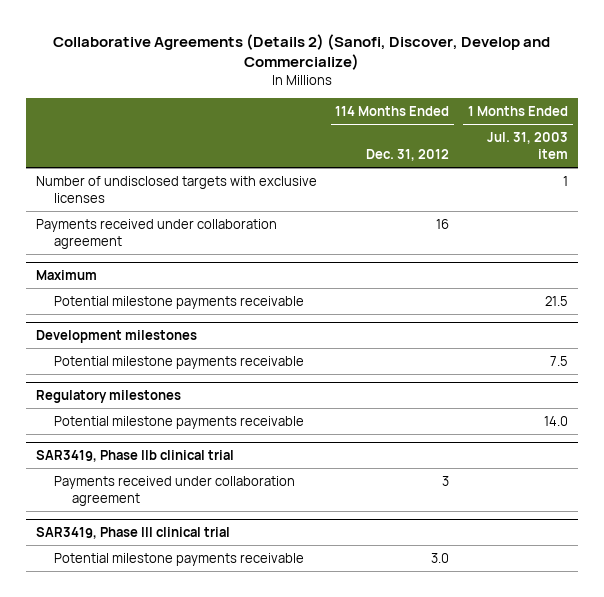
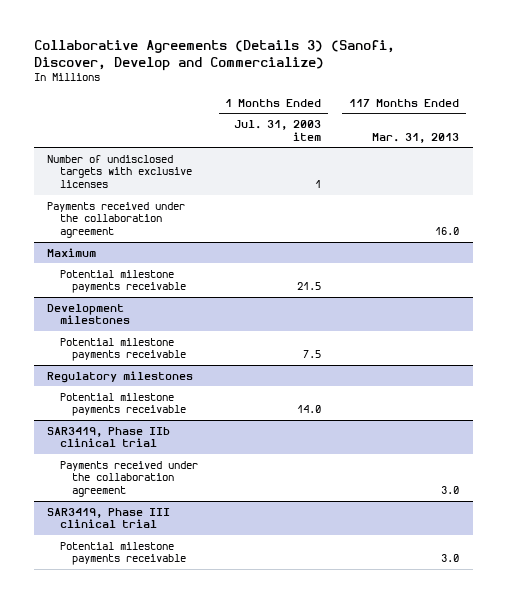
- Collaborative Agreements (Details 2) (Sanofi, Discover, Develop and Commercialize)
+ Collaborative Agreements (Details 3) (Sanofi, Discover, Develop and Commercialize)
- | 114 Months Ended Dec. 31, 2012 | 1 Months Ended Jul. 31, 2003 item
+ | 1 Months Ended Jul. 31, 2003 item | 117 Months Ended Mar. 31, 2013
- Payments received under collaboration agreement | 16 |
+ Payments received under the collaboration agreement | | 16.0
@ SAR3419, Phase IIb clinical trial
- Payments received under collaboration agreement | 3 |
+ Payments received under the collaboration agreement | | 3.0

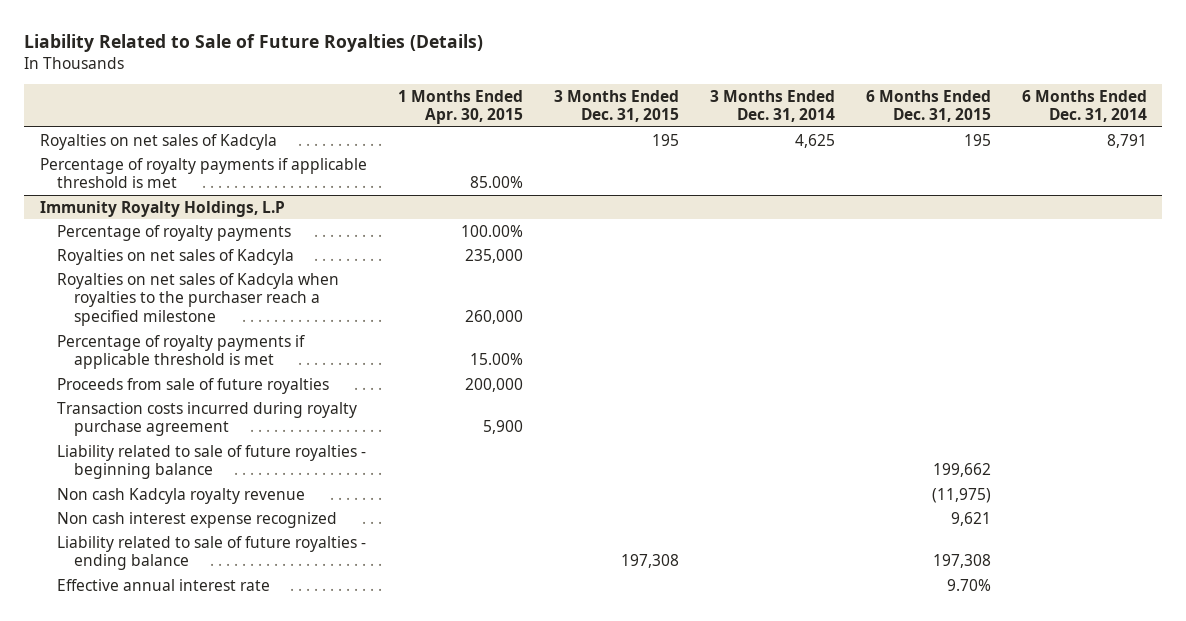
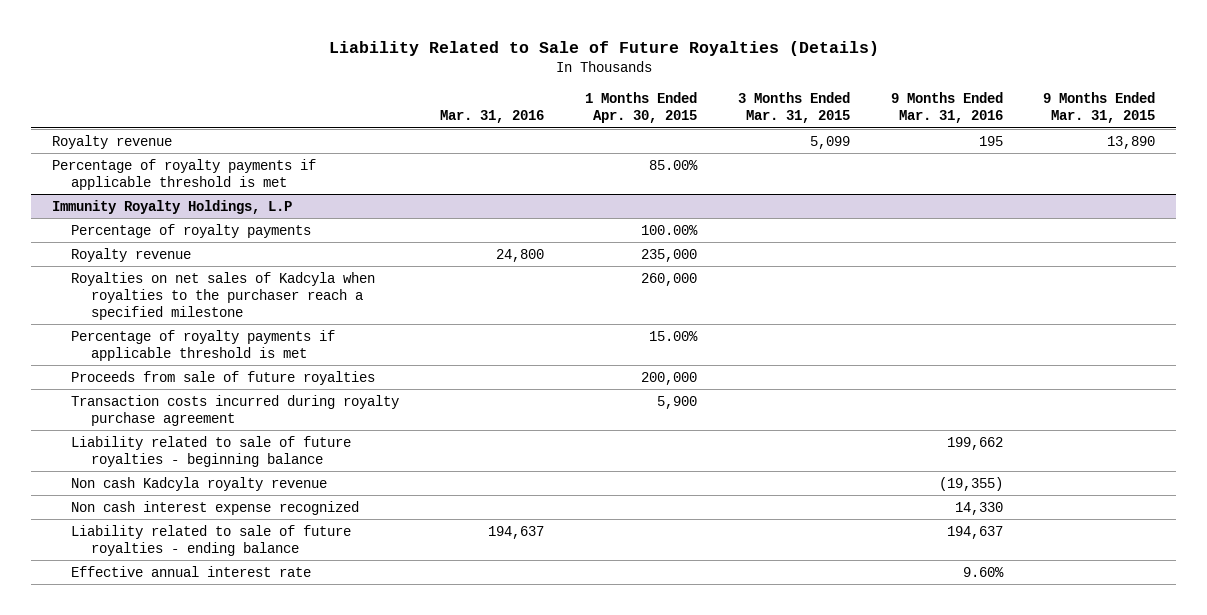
- | 1 Months Ended Apr. 30, 2015 | 3 Months Ended Dec. 31, 2015 | 3 Months Ended Dec. 31, 2014 | 6 Months Ended Dec. 31, 2015 | 6 Months Ended Dec. 31, 2014
+ | Mar. 31, 2016 | 1 Months Ended Apr. 30, 2015 | 3 Months Ended Mar. 31, 2015 | 9 Months Ended Mar. 31, 2016 | 9 Months Ended Mar. 31, 2015
- Royalties on net sales of Kadcyla | | 195 | 4,625 | 195 | 8,791
+ Royalty revenue | | | 5,099 | 195 | 13,890
@ Immunity Royalty Holdings, L.P
- Royalties on net sales of Kadcyla | 235,000 | | | |
+ Royalty revenue | 24,800 | 235,000 | | |

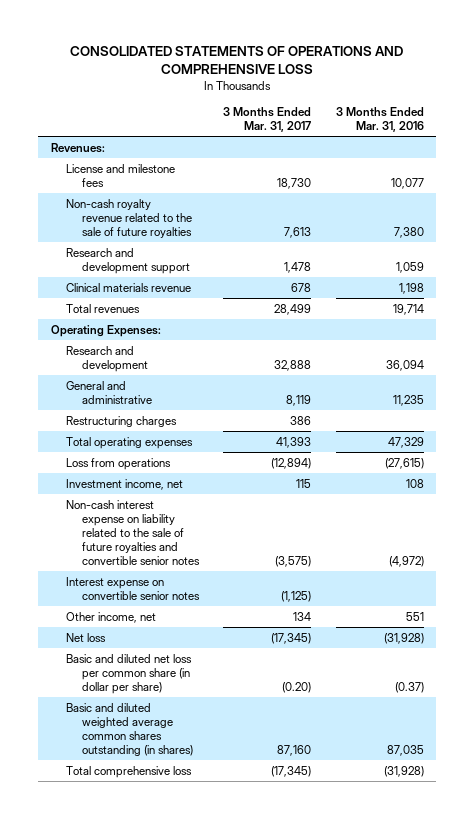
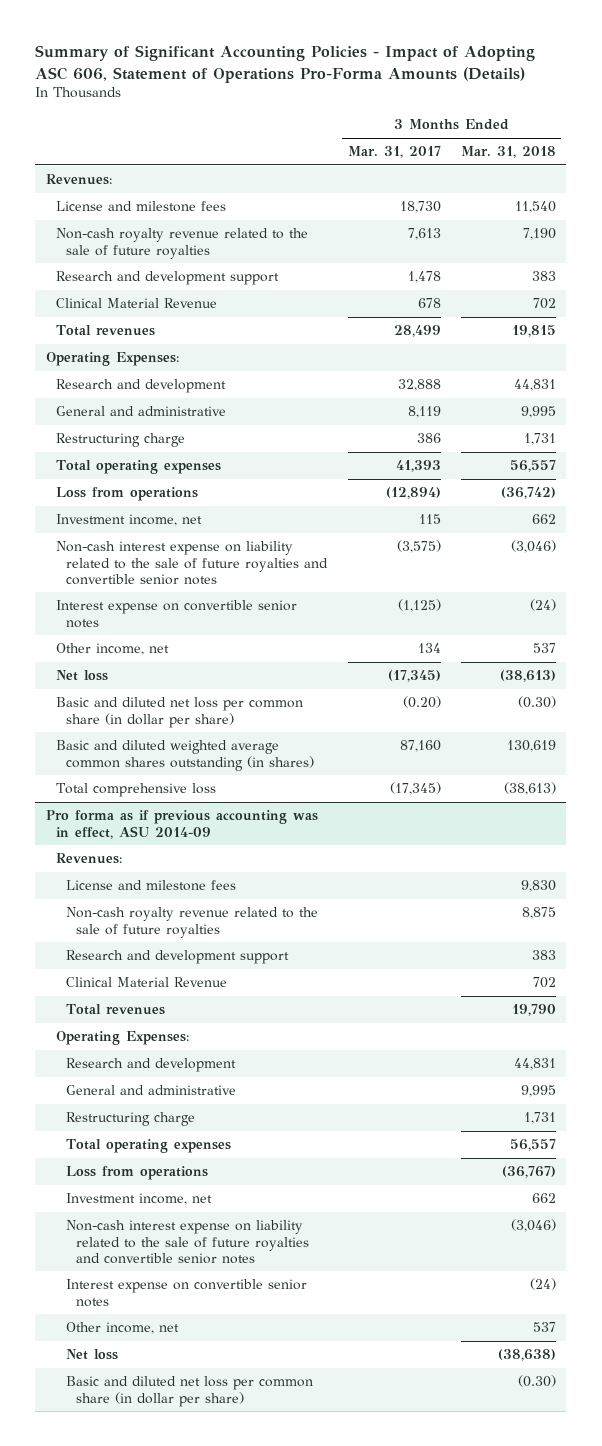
- CONSOLIDATED STATEMENTS OF OPERATIONS AND COMPREHENSIVE LOSS
+ Summary of Significant Accounting Policies - Impact of Adopting ASC 606, Statement of Operations Pro-Forma Amounts (Details)
- | 3 Months Ended Mar. 31, 2017 | 3 Months Ended Mar. 31, 2016
+ | 3 Months Ended Mar. 31, 2017 | 3 Months Ended Mar. 31, 2018
- Clinical materials revenue | 678 | 1,198
+ Clinical Material Revenue | 678 | 702
- Restructuring charges | 386 |
+ Restructuring charge | 386 | 1,731
+ Pro forma as if previous accounting was in effect, ASU 2014-09
+ Revenues:
+ License and milestone fees | | 9,830
+ Non-cash royalty revenue related to the sale of future royalties | | 8,875
+ Research and development support | | 383
+ Clinical Material Revenue | | 702
+ Total revenues | | 19,790
+ Operating Expenses:
+ Research and development | | 44,831
+ General and administrative | | 9,995
+ Restructuring charge | | 1,731
+ Total operating expenses | | 56,557
+ Loss from operations | | (36,767)
+ Investment income, net | | 662
+ Non-cash interest expense on liability related to the sale of future royalties and convertible senior notes | | (3,046)
+ Interest expense on convertible senior notes | | (24)
+ Other income, net | | 537
+ Net loss | | (38,638)
+ Basic and diluted net loss per common share (in dollar per share) | | (0.30)

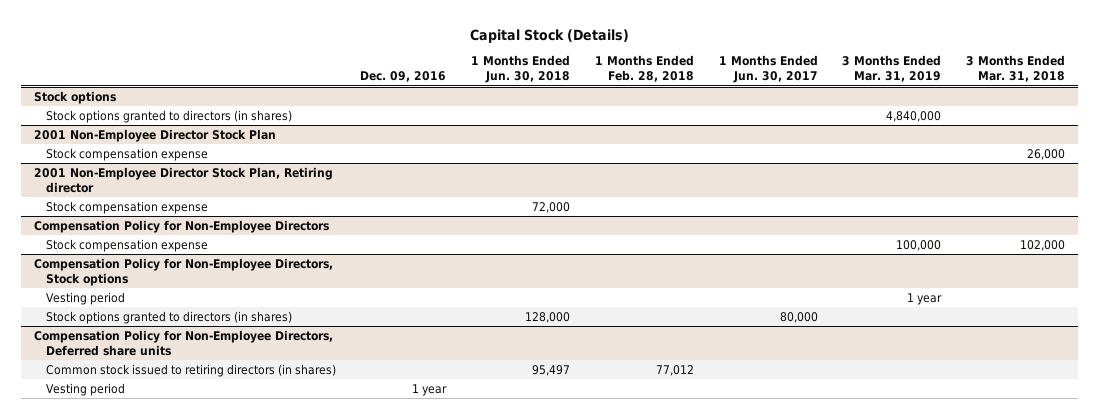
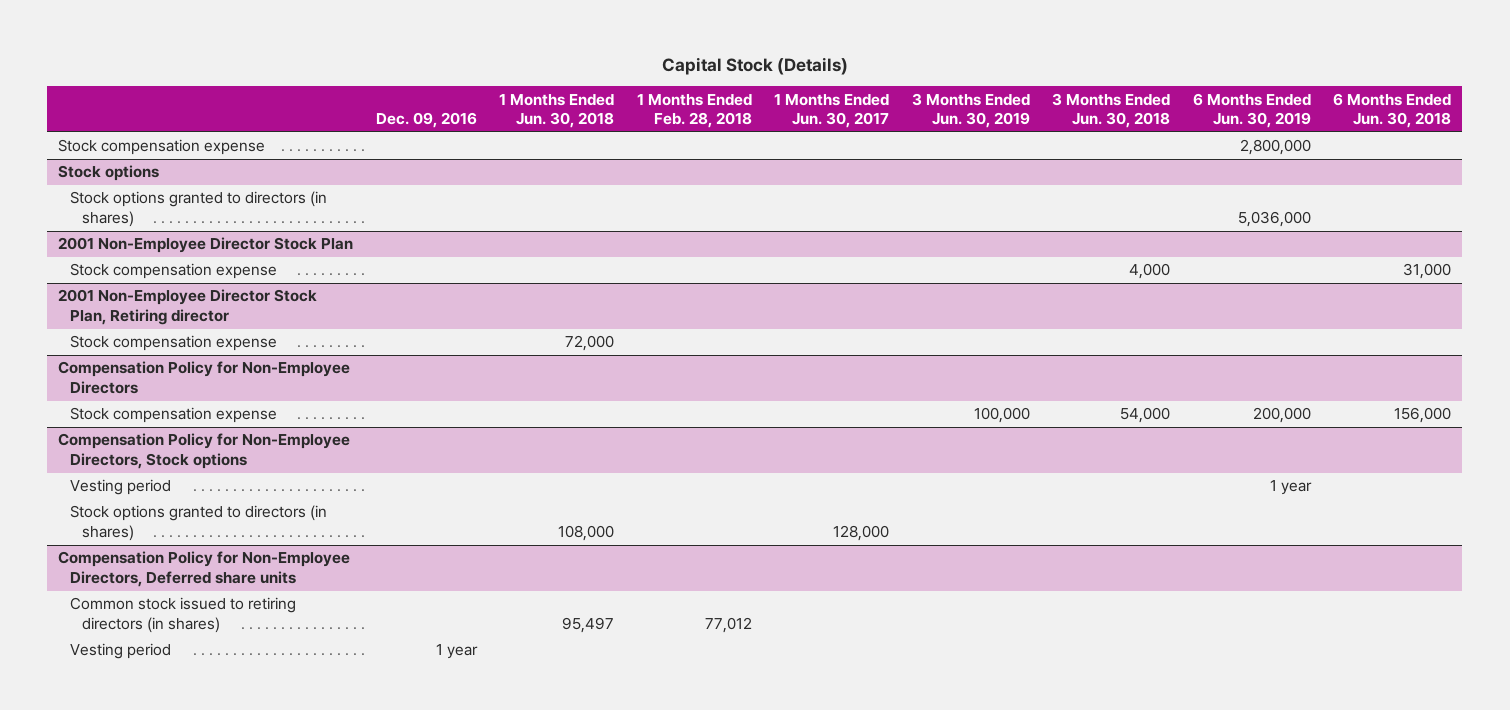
- | Dec. 09, 2016 | 1 Months Ended Jun. 30, 2018 | 1 Months Ended Feb. 28, 2018 | 1 Months Ended Jun. 30, 2017 | 3 Months Ended Mar. 31, 2019 | 3 Months Ended Mar. 31, 2018
+ | Dec. 09, 2016 | 1 Months Ended Jun. 30, 2018 | 1 Months Ended Feb. 28, 2018 | 1 Months Ended Jun. 30, 2017 | 3 Months Ended Jun. 30, 2019 | 3 Months Ended Jun. 30, 2018 | 6 Months Ended Jun. 30, 2019 | 6 Months Ended Jun. 30, 2018
+ Stock compensation expense | | | | | | | 2,800,000 |
@ Compensation Policy for Non-Employee Directors, Stock options
- Stock options granted to directors (in shares) | | 128,000 | | 80,000 | |
+ Stock options granted to directors (in shares) | | 108,000 | | 128,000 | | | |

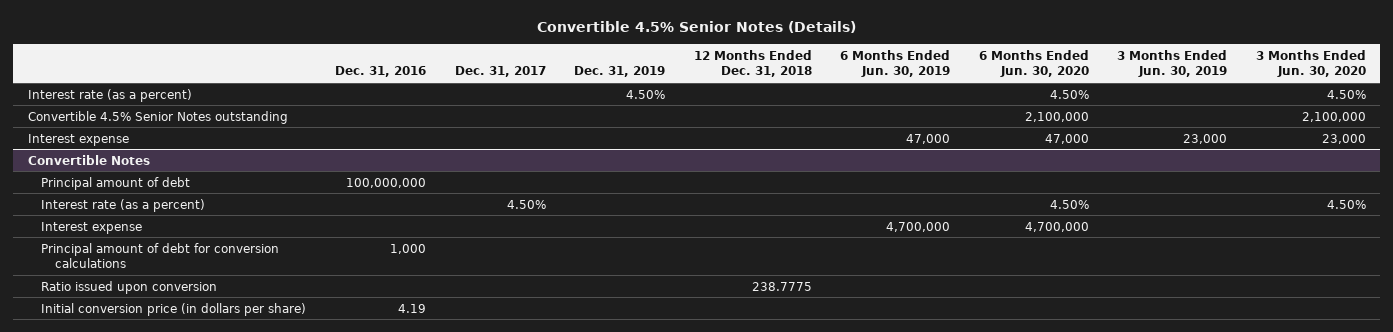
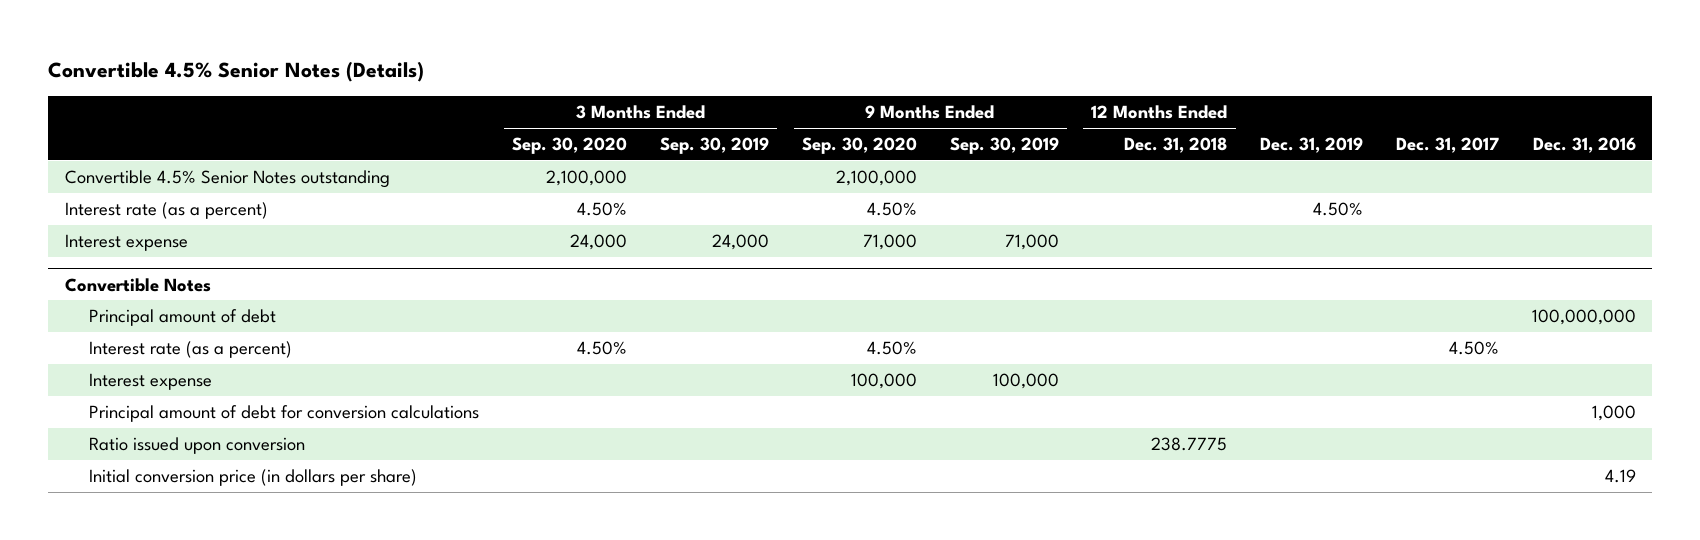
- | Dec. 31, 2016 | Dec. 31, 2017 | Dec. 31, 2019 | 12 Months Ended Dec. 31, 2018 | 6 Months Ended Jun. 30, 2019 | 6 Months Ended Jun. 30, 2020 | 3 Months Ended Jun. 30, 2019 | 3 Months Ended Jun. 30, 2020
+ | 3 Months Ended Sep. 30, 2020 | 3 Months Ended Sep. 30, 2019 | 9 Months Ended Sep. 30, 2020 | 9 Months Ended Sep. 30, 2019 | 12 Months Ended Dec. 31, 2018 | Dec. 31, 2019 | Dec. 31, 2017 | Dec. 31, 2016
moved down: Interest rate (as a percent) | 4.50% | | 4.50% | | | 4.50% | |

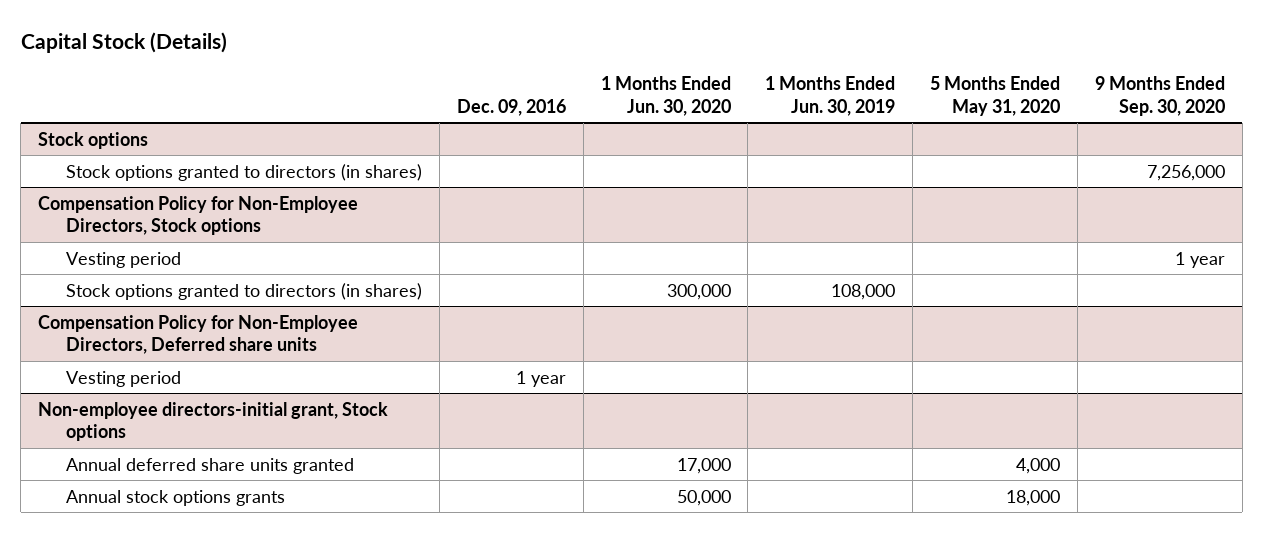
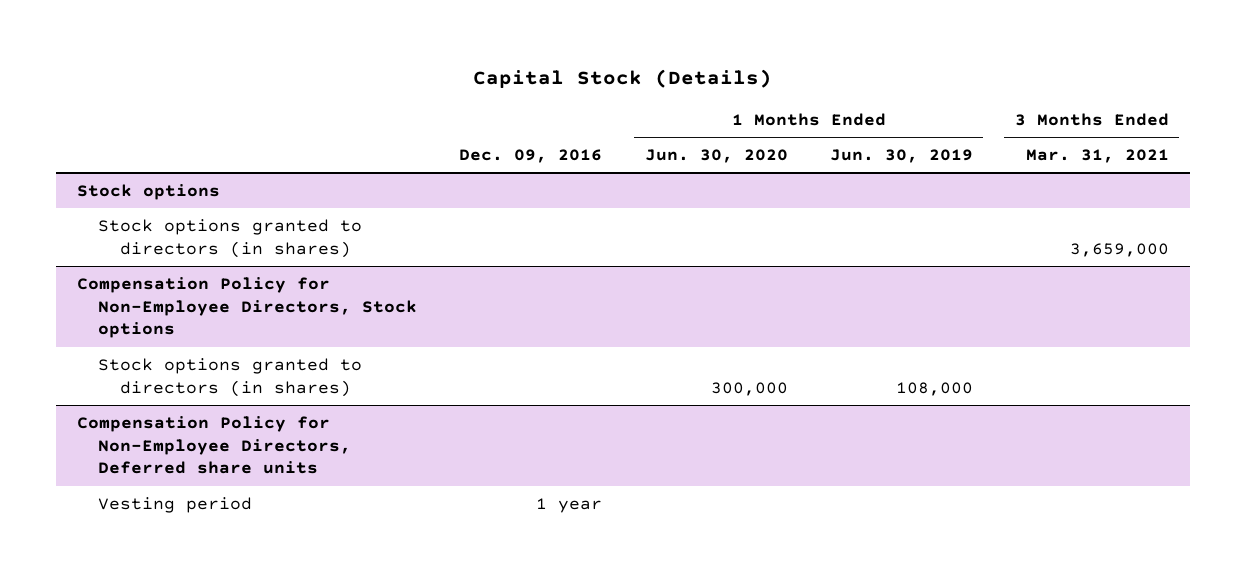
- | Dec. 09, 2016 | 1 Months Ended Jun. 30, 2020 | 1 Months Ended Jun. 30, 2019 | 5 Months Ended May 31, 2020 | 9 Months Ended Sep. 30, 2020
+ | Dec. 09, 2016 | 1 Months Ended Jun. 30, 2020 | 1 Months Ended Jun. 30, 2019 | 3 Months Ended Mar. 31, 2021
@ Compensation Policy for Non-Employee Directors, Stock options
- Vesting period | | | | | 1 year
- Non-employee directors-initial grant, Stock options
- Annual deferred share units granted | | 17,000 | | 4,000 |
- Annual stock options grants | | 50,000 | | 18,000 |

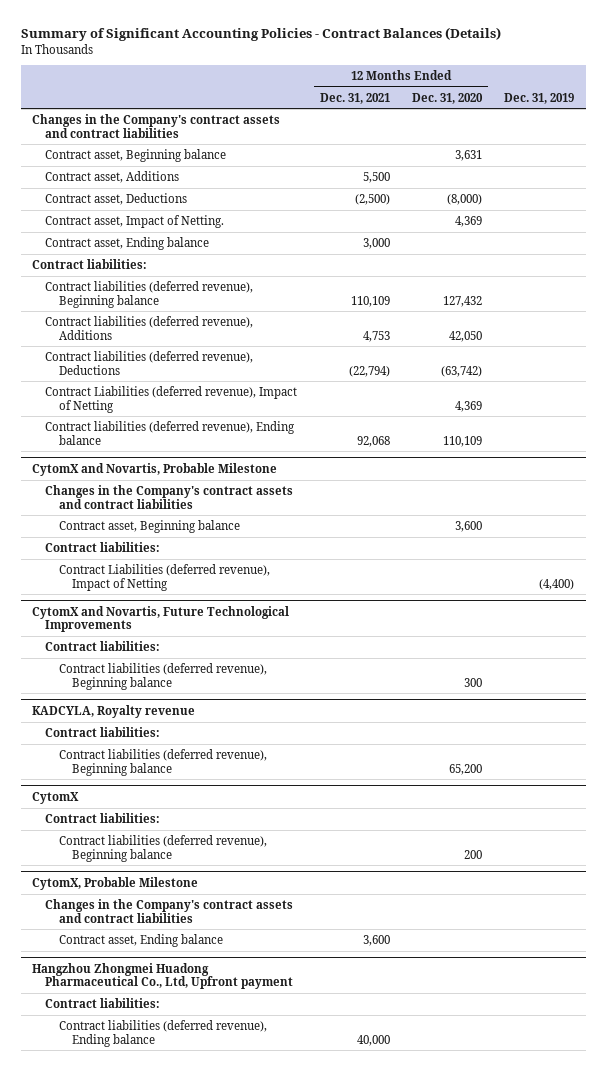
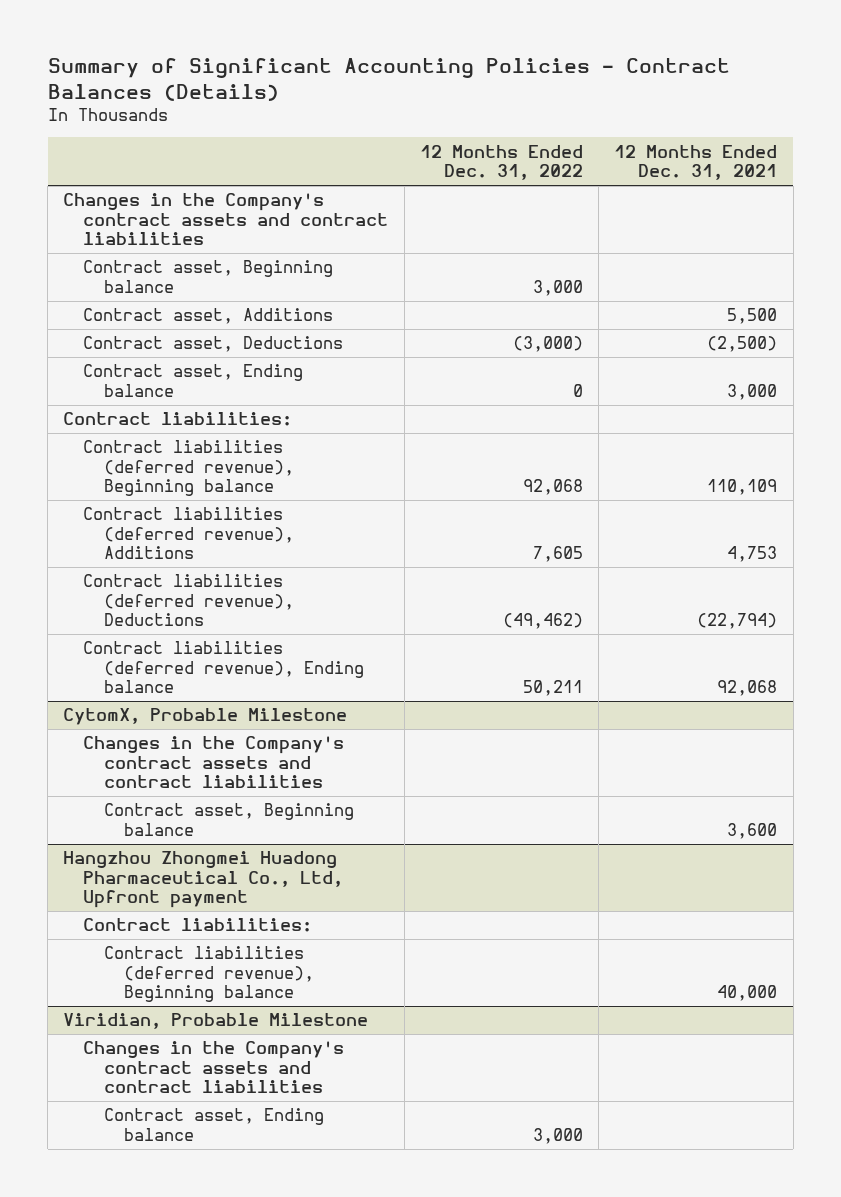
- | 12 Months Ended Dec. 31, 2021 | 12 Months Ended Dec. 31, 2020 | Dec. 31, 2019
+ | 12 Months Ended Dec. 31, 2022 | 12 Months Ended Dec. 31, 2021
- Contract asset, Impact of Netting. | | 4,369 |
- Contract Liabilities (deferred revenue), Impact of Netting | | 4,369 |
- CytomX and Novartis, Probable Milestone
- Changes in the Company's contract assets and contract liabilities
- Contract asset, Beginning balance | | 3,600 |
- Contract liabilities:
- Contract Liabilities (deferred revenue), Impact of Netting | | | (4,400)
- CytomX and Novartis, Future Technological Improvements
- Contract liabilities:
- Contract liabilities (deferred revenue), Beginning balance | | 300 |
- KADCYLA, Royalty revenue
- Contract liabilities:
- Contract liabilities (deferred revenue), Beginning balance | | 65,200 |
- CytomX
- Contract liabilities:
- Contract liabilities (deferred revenue), Beginning balance | | 200 |
@ CytomX, Probable Milestone
- Contract asset, Ending balance | 3,600 | |
+ Contract asset, Beginning balance | | 3,600
@ Hangzhou Zhongmei Huadong Pharmaceutical Co., Ltd, Upfront payment
- Contract liabilities (deferred revenue), Ending balance | 40,000 | |
+ Contract liabilities (deferred revenue), Beginning balance | | 40,000
+ Viridian, Probable Milestone
+ Changes in the Company's contract assets and contract liabilities
+ Contract asset, Ending balance | 3,000 |

